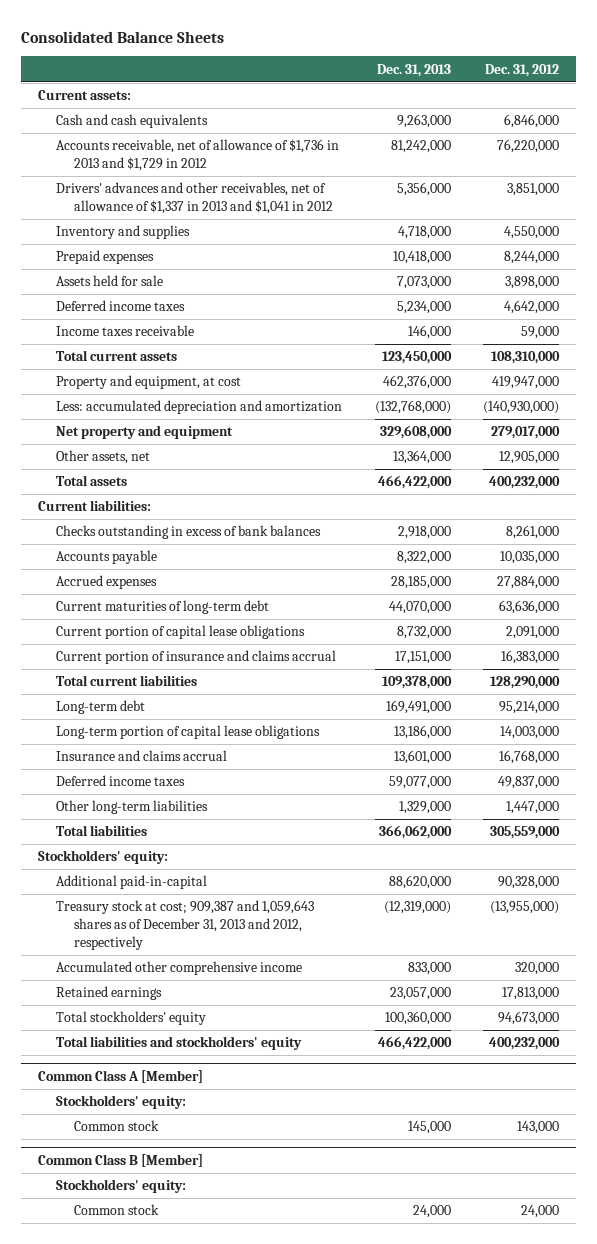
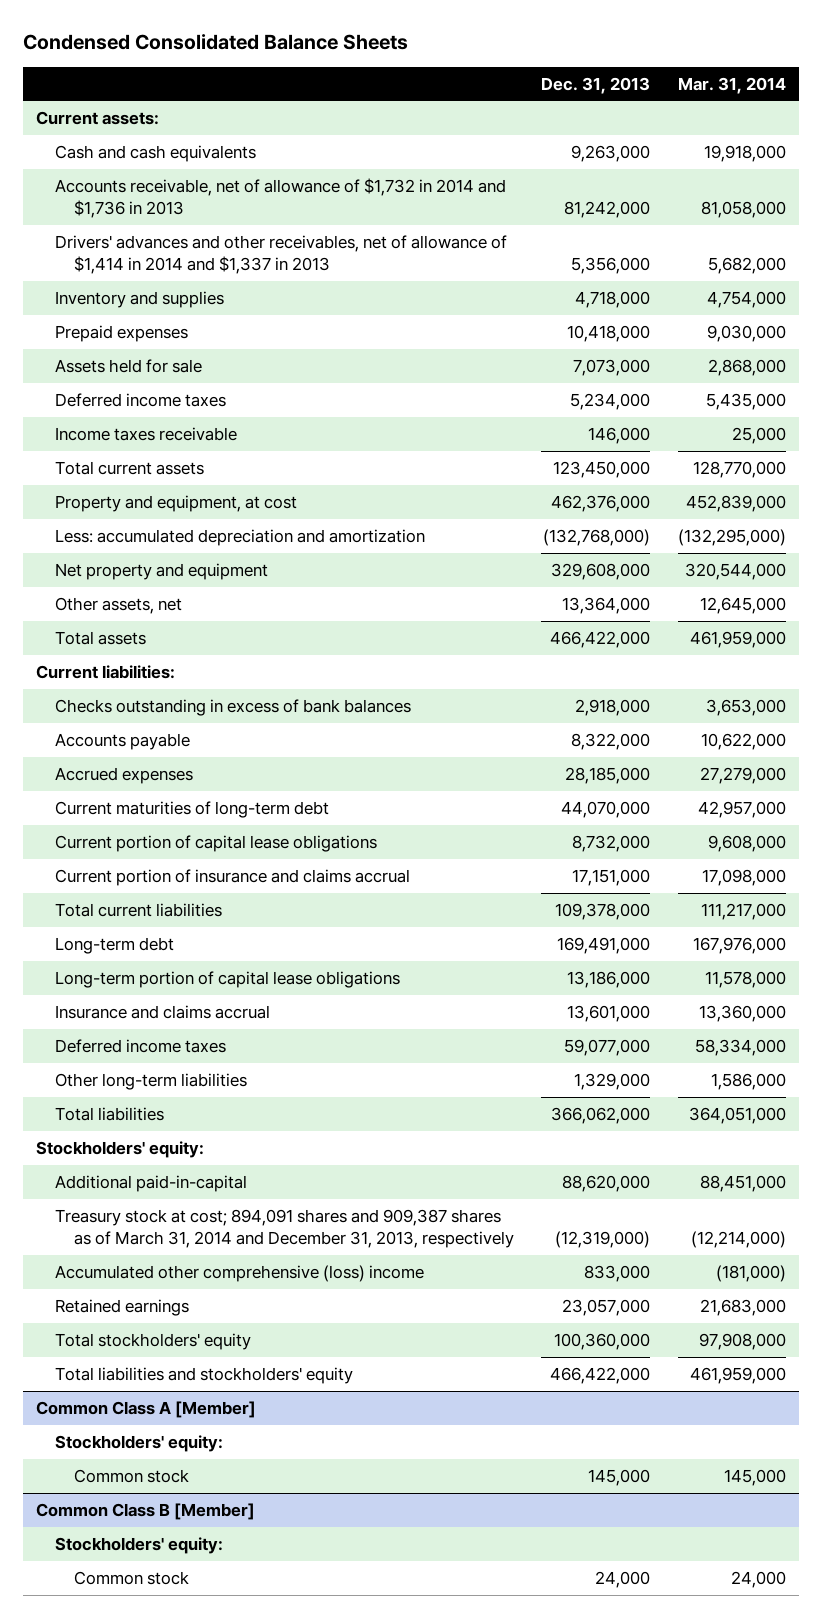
- Consolidated Balance Sheets
+ Condensed Consolidated Balance Sheets
- | Dec. 31, 2013 | Dec. 31, 2012
+ | Dec. 31, 2013 | Mar. 31, 2014
- Accounts receivable, net of allowance of $1,736 in 2013 and $1,729 in 2012 | 81,242,000 | 76,220,000
- Drivers' advances and other receivables, net of allowance of $1,337 in 2013 and $1,041 in 2012 | 5,356,000 | 3,851,000
+ Accounts receivable, net of allowance of $1,732 in 2014 and $1,736 in 2013 | 81,242,000 | 81,058,000
+ Drivers' advances and other receivables, net of allowance of $1,414 in 2014 and $1,337 in 2013 | 5,356,000 | 5,682,000
- Treasury stock at cost; 909,387 and 1,059,643 shares as of December 31, 2013 and 2012, respectively | (12,319,000) | (13,955,000)
- Accumulated other comprehensive income | 833,000 | 320,000
+ Treasury stock at cost; 894,091 shares and 909,387 shares as of March 31, 2014 and December 31, 2013, respectively | (12,319,000) | (12,214,000)
+ Accumulated other comprehensive (loss) income | 833,000 | (181,000)

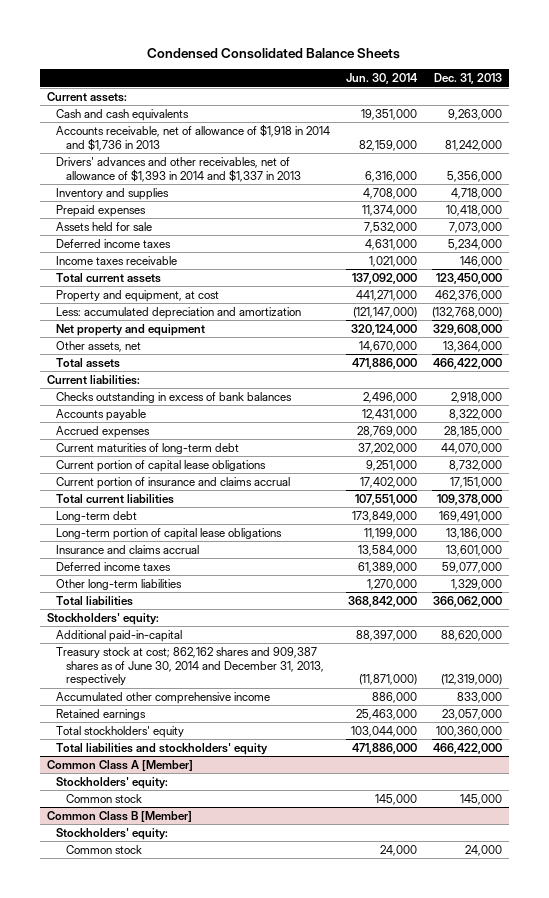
- | Dec. 31, 2013 | Mar. 31, 2014
+ | Jun. 30, 2014 | Dec. 31, 2013
- Accounts receivable, net of allowance of $1,732 in 2014 and $1,736 in 2013 | 81,242,000 | 81,058,000
- Drivers' advances and other receivables, net of allowance of $1,414 in 2014 and $1,337 in 2013 | 5,356,000 | 5,682,000
+ Accounts receivable, net of allowance of $1,918 in 2014 and $1,736 in 2013 | 82,159,000 | 81,242,000
+ Drivers' advances and other receivables, net of allowance of $1,393 in 2014 and $1,337 in 2013 | 6,316,000 | 5,356,000
- Treasury stock at cost; 894,091 shares and 909,387 shares as of March 31, 2014 and December 31, 2013, respectively | (12,319,000) | (12,214,000)
- Accumulated other comprehensive (loss) income | 833,000 | (181,000)
+ Treasury stock at cost; 862,162 shares and 909,387 shares as of June 30, 2014 and December 31, 2013, respectively | (11,871,000) | (12,319,000)
+ Accumulated other comprehensive income | 886,000 | 833,000

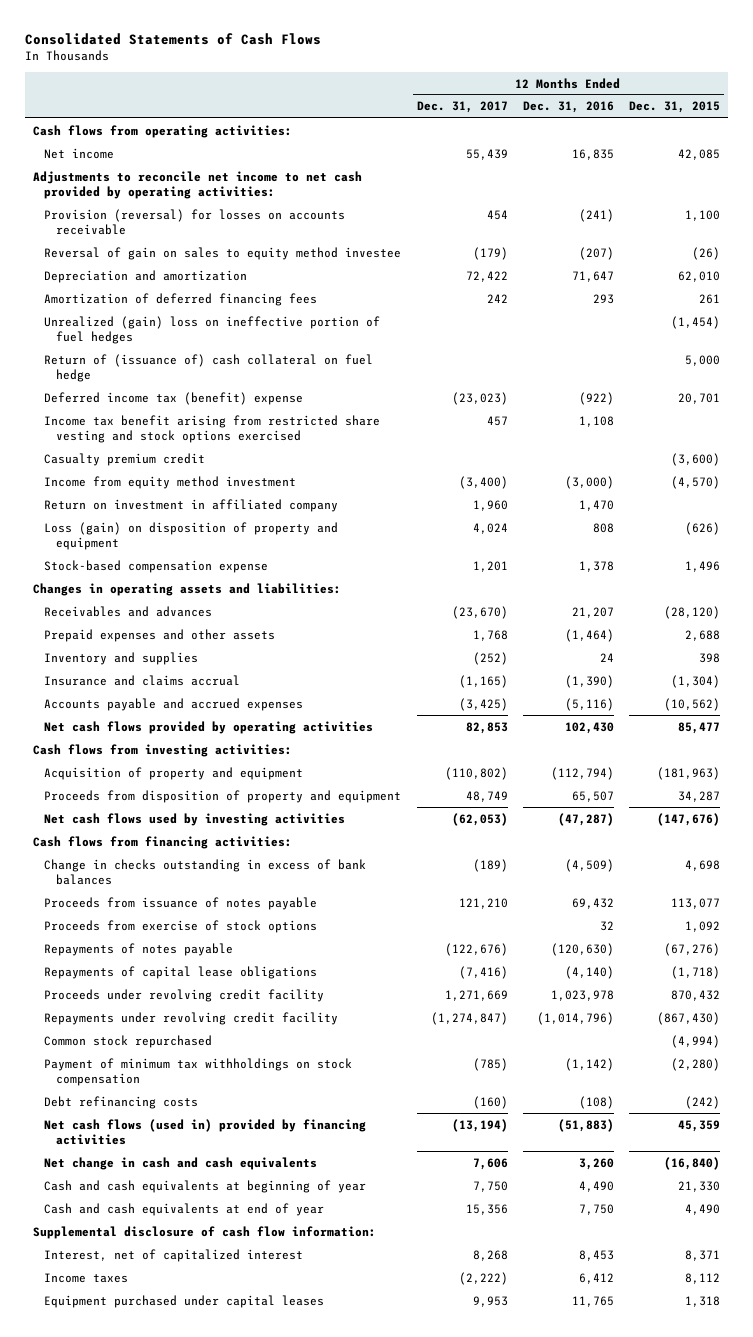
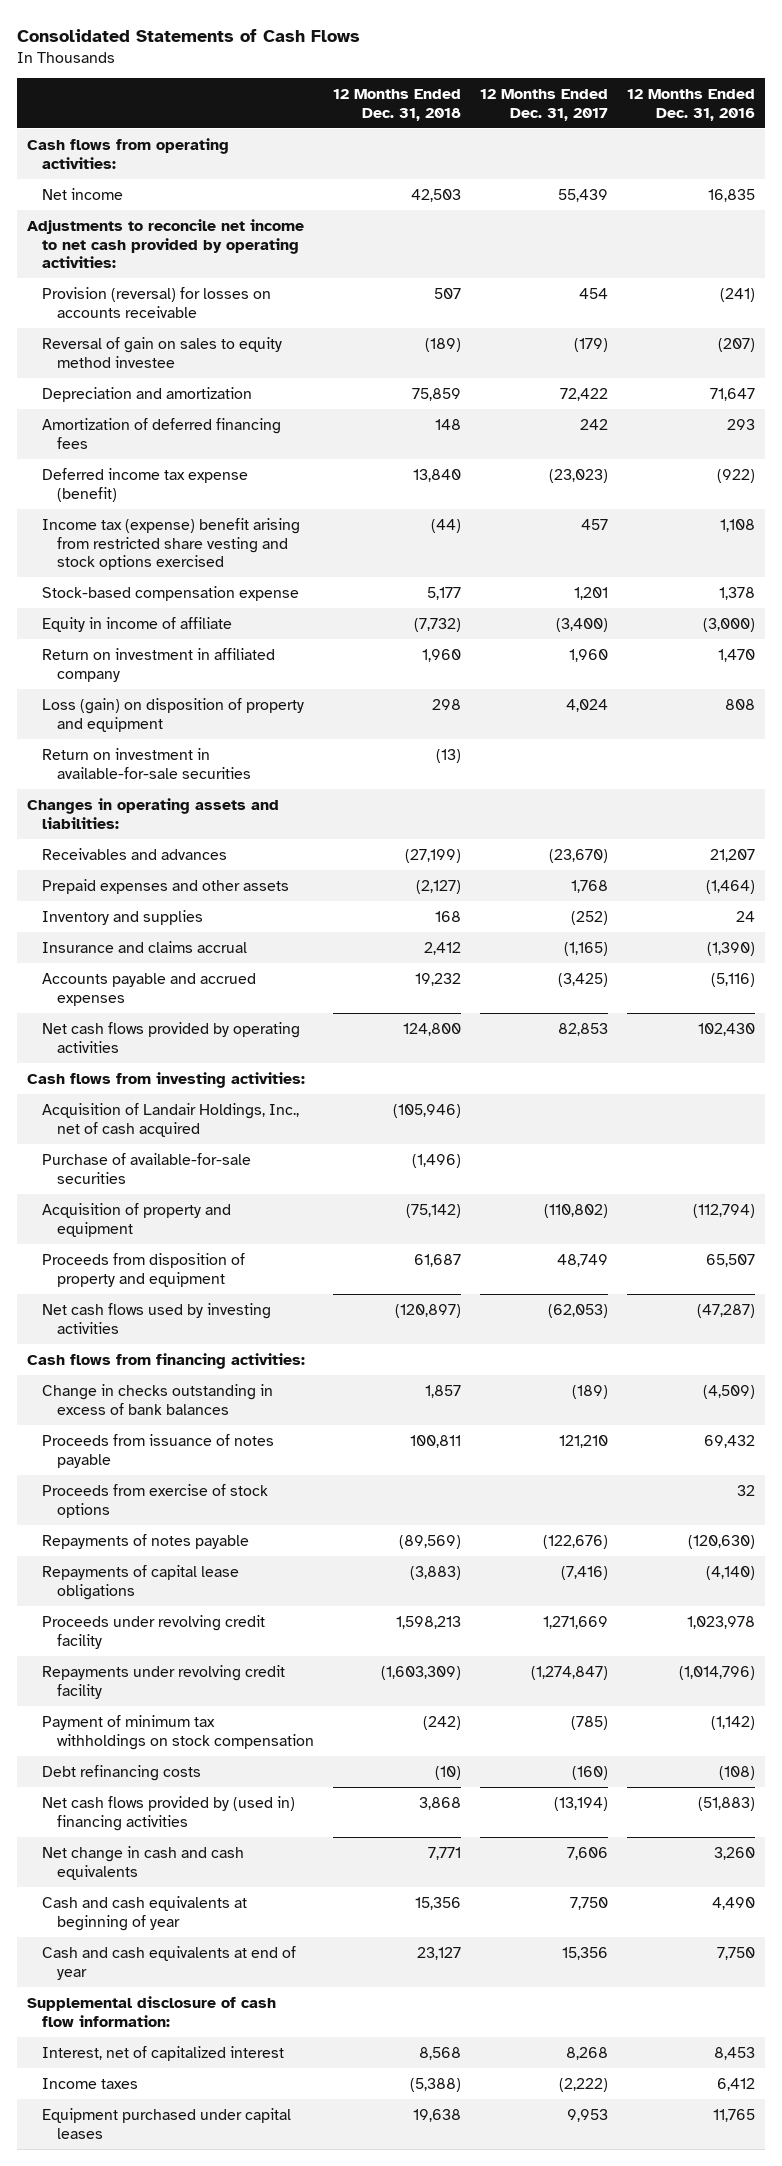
- | 12 Months Ended Dec. 31, 2017 | 12 Months Ended Dec. 31, 2016 | 12 Months Ended Dec. 31, 2015
+ | 12 Months Ended Dec. 31, 2018 | 12 Months Ended Dec. 31, 2017 | 12 Months Ended Dec. 31, 2016
- Unrealized (gain) loss on ineffective portion of fuel hedges | | | (1,454)
- Return of (issuance of) cash collateral on fuel hedge | | | 5,000
- Deferred income tax (benefit) expense | (23,023) | (922) | 20,701
- Income tax benefit arising from restricted share vesting and stock options exercised | 457 | 1,108 |
- Casualty premium credit | | | (3,600)
- Income from equity method investment | (3,400) | (3,000) | (4,570)
+ Deferred income tax expense (benefit) | 13,840 | (23,023) | (922)
+ Income tax (expense) benefit arising from restricted share vesting and stock options exercised | (44) | 457 | 1,108
moved up: Stock-based compensation expense | 5,177 | 1,201 | 1,378
+ Equity in income of affiliate | (7,732) | (3,400) | (3,000)
+ Return on investment in available-for-sale securities | (13) | |
+ Acquisition of Landair Holdings, Inc., net of cash acquired | (105,946) | |
+ Purchase of available-for-sale securities | (1,496) | |
- Common stock repurchased | | | (4,994)
- Net cash flows (used in) provided by financing activities | (13,194) | (51,883) | 45,359
+ Net cash flows provided by (used in) financing activities | 3,868 | (13,194) | (51,883)

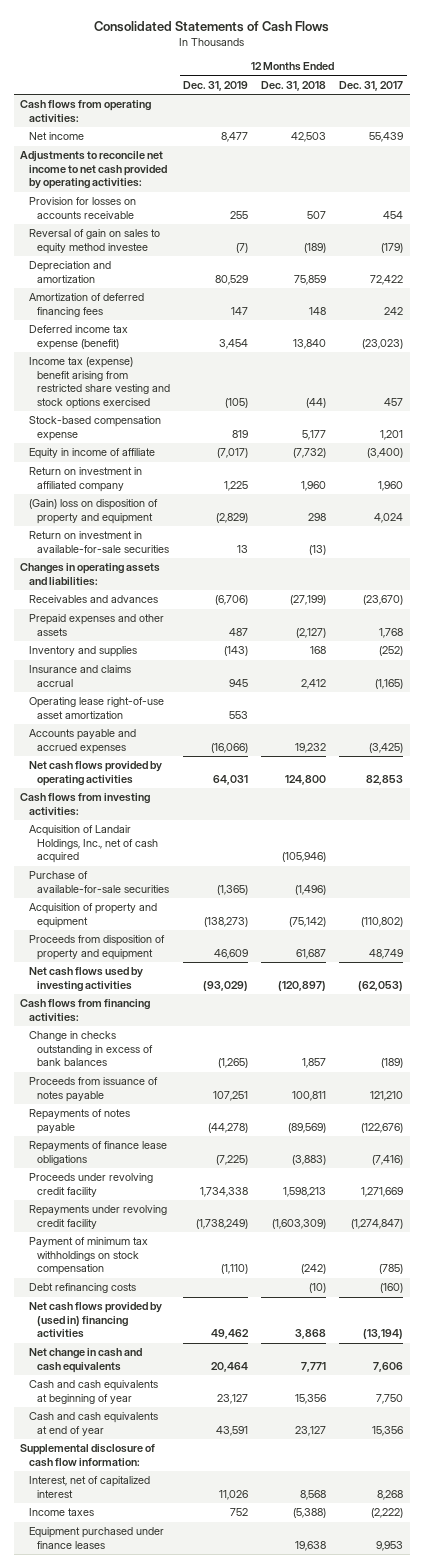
- | 12 Months Ended Dec. 31, 2018 | 12 Months Ended Dec. 31, 2017 | 12 Months Ended Dec. 31, 2016
+ | 12 Months Ended Dec. 31, 2019 | 12 Months Ended Dec. 31, 2018 | 12 Months Ended Dec. 31, 2017
- Provision (reversal) for losses on accounts receivable | 507 | 454 | (241)
+ Provision for losses on accounts receivable | 255 | 507 | 454
- Loss (gain) on disposition of property and equipment | 298 | 4,024 | 808
+ (Gain) loss on disposition of property and equipment | (2,829) | 298 | 4,024
+ Operating lease right-of-use asset amortization | 553 | |
- Proceeds from exercise of stock options | | | 32
- Repayments of capital lease obligations | (3,883) | (7,416) | (4,140)
+ Repayments of finance lease obligations | (7,225) | (3,883) | (7,416)
- Equipment purchased under capital leases | 19,638 | 9,953 | 11,765
+ Equipment purchased under finance leases | | 19,638 | 9,953

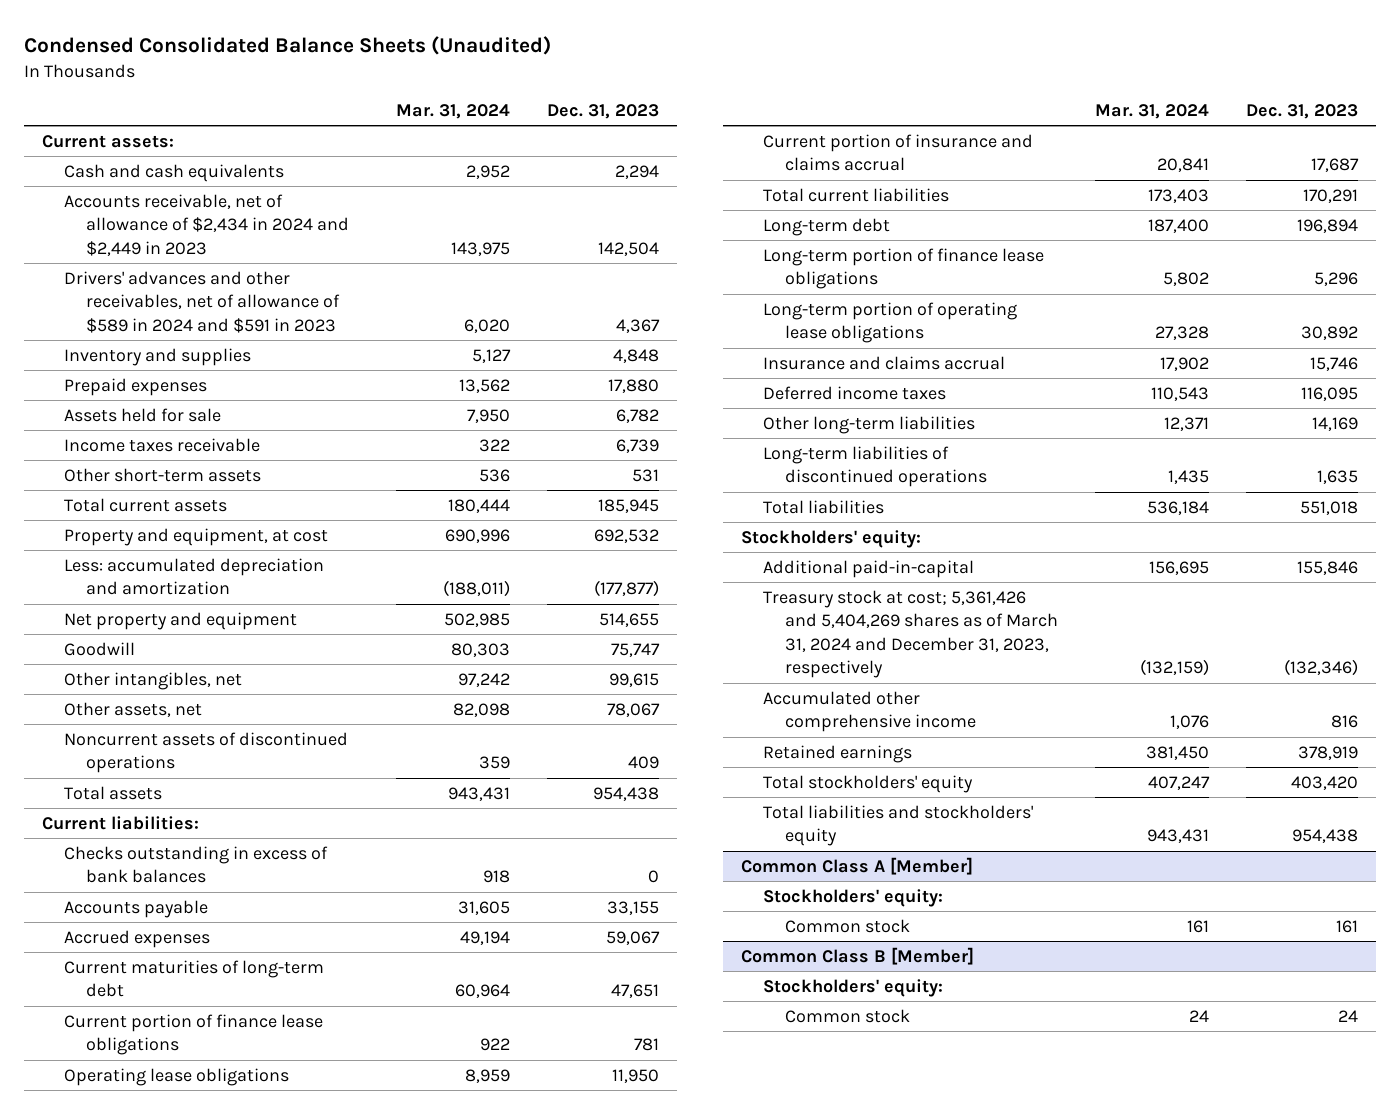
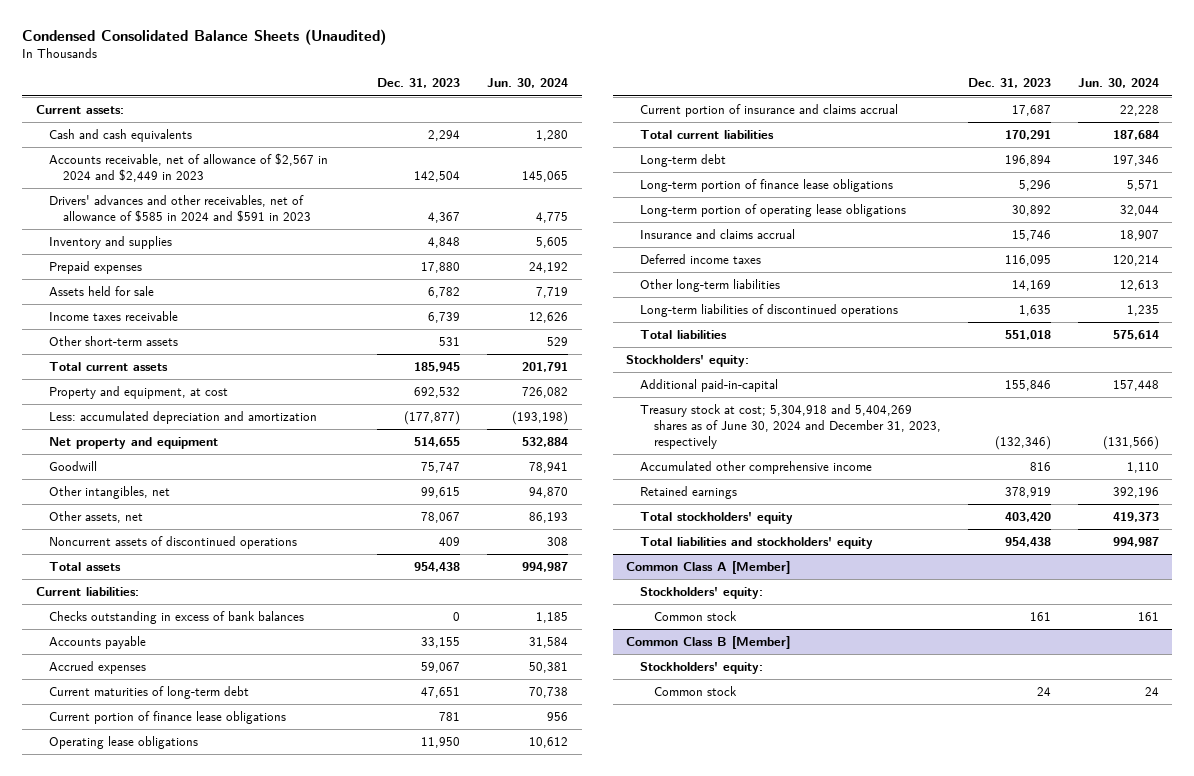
- | Mar. 31, 2024 | Dec. 31, 2023
+ | Dec. 31, 2023 | Jun. 30, 2024
- Accounts receivable, net of allowance of $2,434 in 2024 and $2,449 in 2023 | 143,975 | 142,504
- Drivers' advances and other receivables, net of allowance of $589 in 2024 and $591 in 2023 | 6,020 | 4,367
+ Accounts receivable, net of allowance of $2,567 in 2024 and $2,449 in 2023 | 142,504 | 145,065
+ Drivers' advances and other receivables, net of allowance of $585 in 2024 and $591 in 2023 | 4,367 | 4,775
- Treasury stock at cost; 5,361,426 and 5,404,269 shares as of March 31, 2024 and December 31, 2023, respectively | (132,159) | (132,346)
+ Treasury stock at cost; 5,304,918 and 5,404,269 shares as of June 30, 2024 and December 31, 2023, respectively | (132,346) | (131,566)

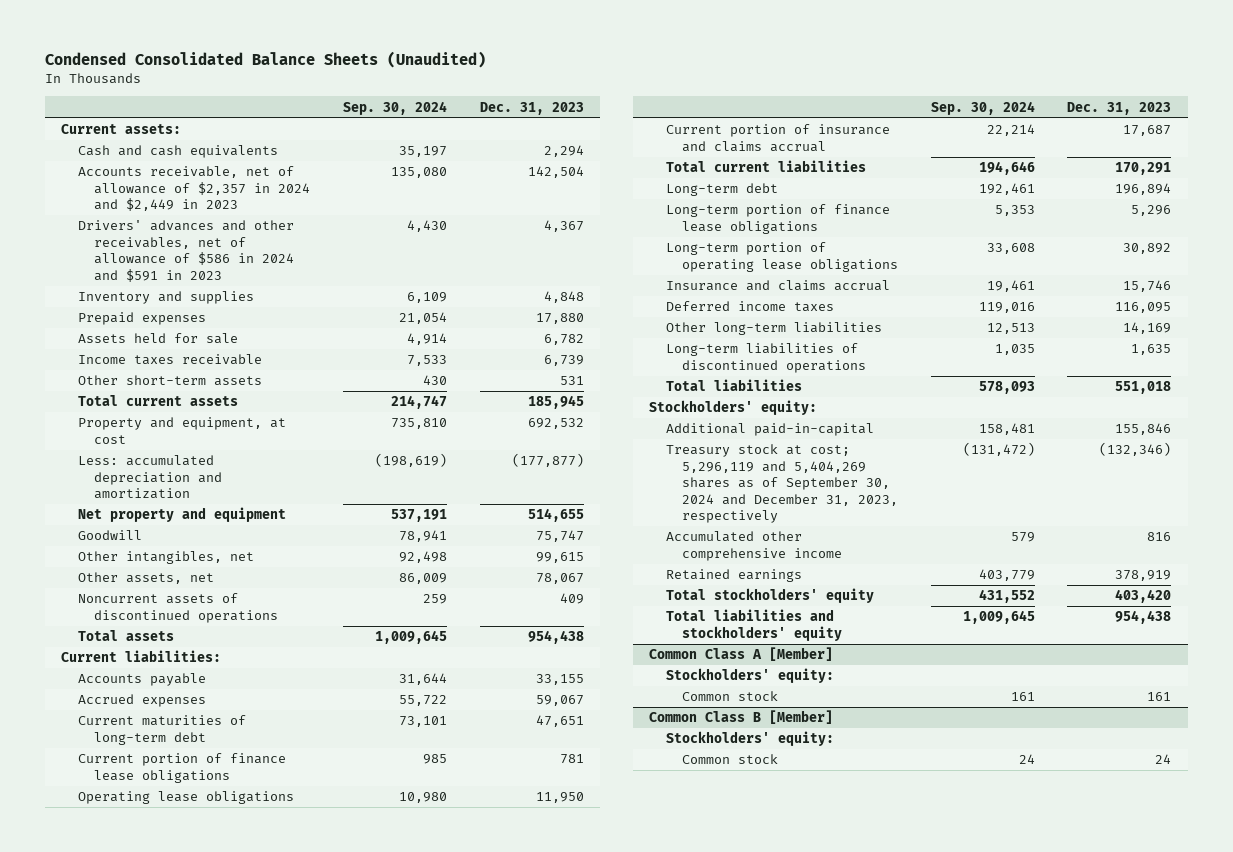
- | Dec. 31, 2023 | Jun. 30, 2024
+ | Sep. 30, 2024 | Dec. 31, 2023
- Accounts receivable, net of allowance of $2,567 in 2024 and $2,449 in 2023 | 142,504 | 145,065
- Drivers' advances and other receivables, net of allowance of $585 in 2024 and $591 in 2023 | 4,367 | 4,775
+ Accounts receivable, net of allowance of $2,357 in 2024 and $2,449 in 2023 | 135,080 | 142,504
+ Drivers' advances and other receivables, net of allowance of $586 in 2024 and $591 in 2023 | 4,430 | 4,367
- Checks outstanding in excess of bank balances | 0 | 1,185
- Treasury stock at cost; 5,304,918 and 5,404,269 shares as of June 30, 2024 and December 31, 2023, respectively | (132,346) | (131,566)
+ Treasury stock at cost; 5,296,119 and 5,404,269 shares as of September 30, 2024 and December 31, 2023, respectively | (131,472) | (132,346)

